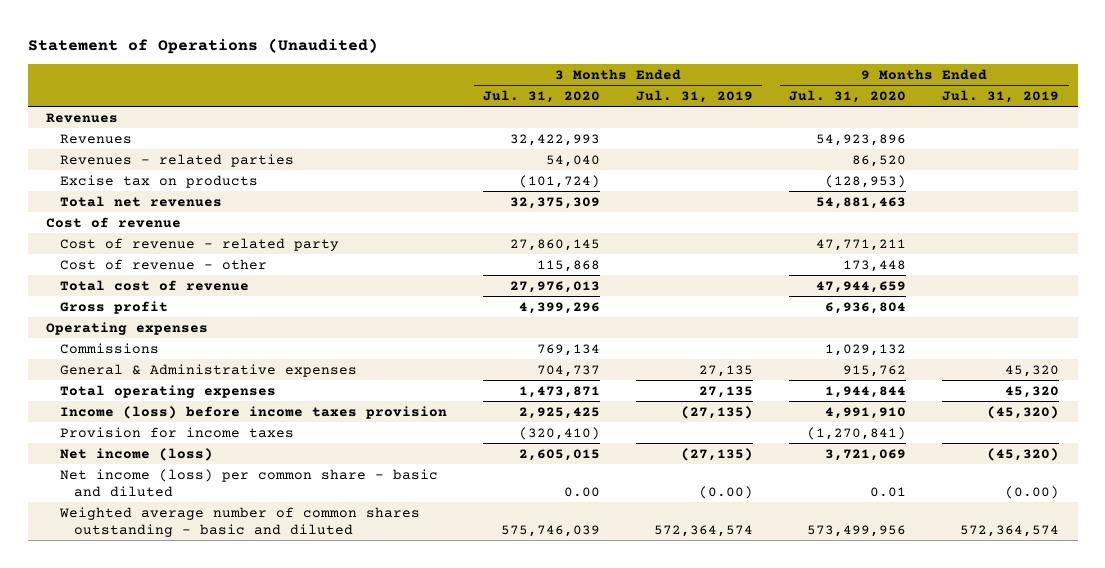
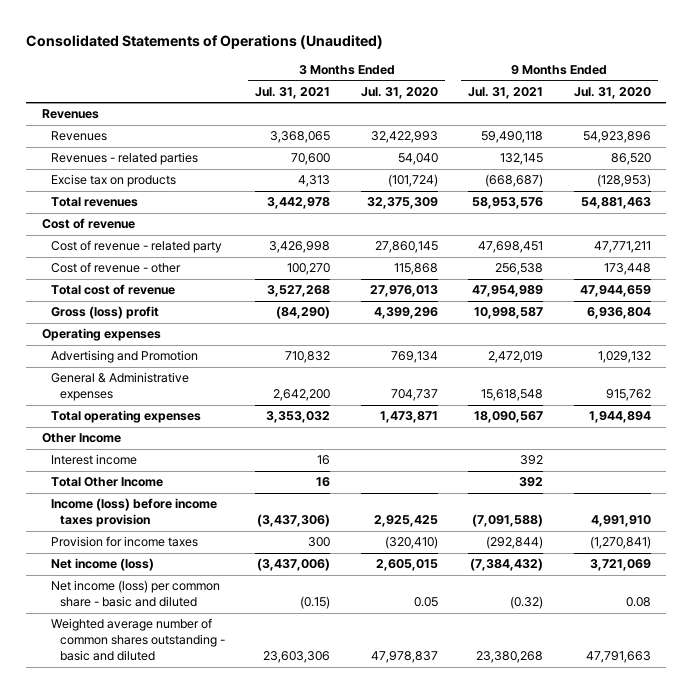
- Statement of Operations (Unaudited)
+ Consolidated Statements of Operations (Unaudited)
- | 3 Months Ended Jul. 31, 2020 | 3 Months Ended Jul. 31, 2019 | 9 Months Ended Jul. 31, 2020 | 9 Months Ended Jul. 31, 2019
+ | 3 Months Ended Jul. 31, 2021 | 3 Months Ended Jul. 31, 2020 | 9 Months Ended Jul. 31, 2021 | 9 Months Ended Jul. 31, 2020
- Total net revenues | 32,375,309 | | 54,881,463 |
+ Total revenues | 3,442,978 | 32,375,309 | 58,953,576 | 54,881,463
- Gross profit | 4,399,296 | | 6,936,804 |
+ Gross (loss) profit | (84,290) | 4,399,296 | 10,998,587 | 6,936,804
- Commissions | 769,134 | | 1,029,132 |
+ Advertising and Promotion | 710,832 | 769,134 | 2,472,019 | 1,029,132
- Total operating expenses | 1,473,871 | 27,135 | 1,944,844 | 45,320
+ Total operating expenses | 3,353,032 | 1,473,871 | 18,090,567 | 1,944,894
+ Other Income
+ Interest income | 16 | | 392 |
+ Total Other Income | 16 | | 392 |
- Net income (loss) per common share - basic and diluted | 0.00 | (0.00) | 0.01 | (0.00)
- Weighted average number of common shares outstanding - basic and diluted | 575,746,039 | 572,364,574 | 573,499,956 | 572,364,574
+ Net income (loss) per common share - basic and diluted | (0.15) | 0.05 | (0.32) | 0.08
+ Weighted average number of common shares outstanding - basic and diluted | 23,603,306 | 47,978,837 | 23,380,268 | 47,791,663

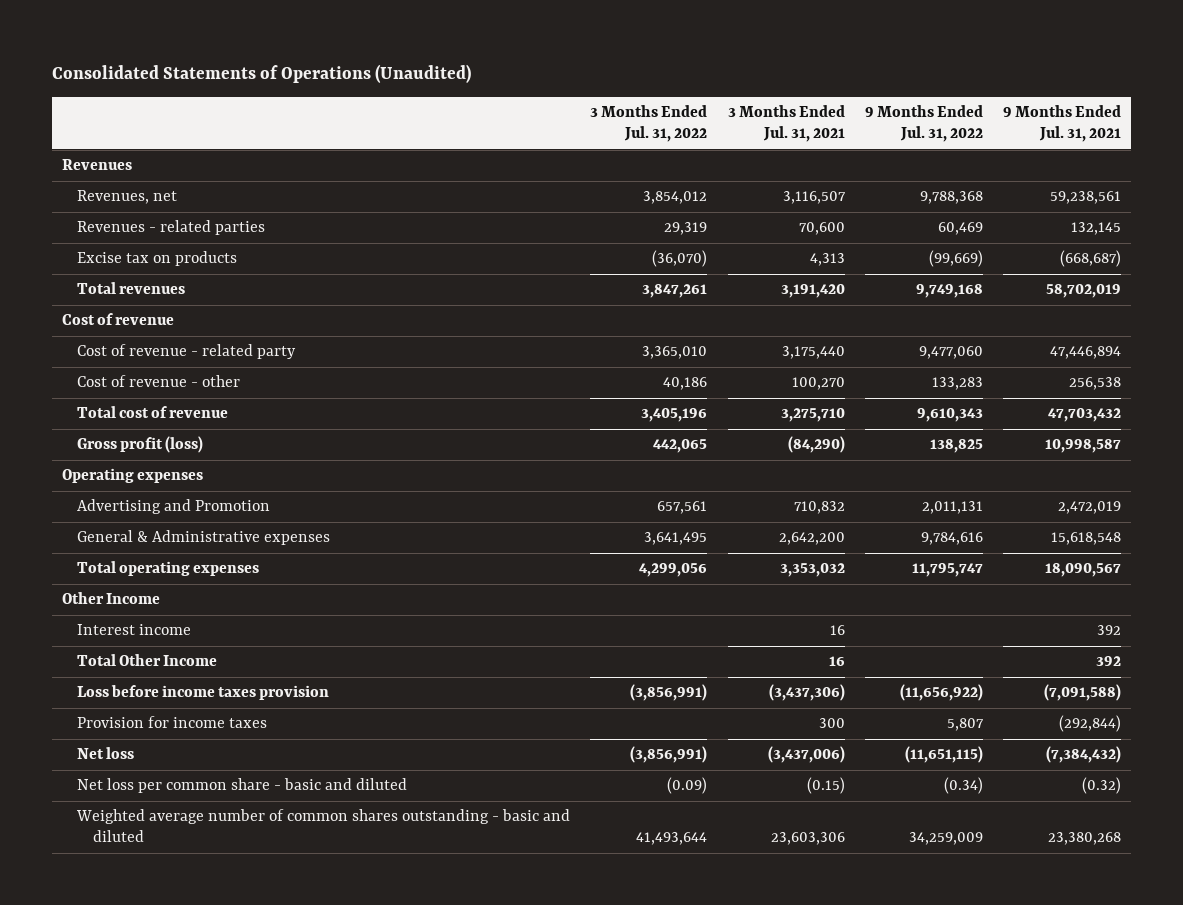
- | 3 Months Ended Jul. 31, 2021 | 3 Months Ended Jul. 31, 2020 | 9 Months Ended Jul. 31, 2021 | 9 Months Ended Jul. 31, 2020
+ | 3 Months Ended Jul. 31, 2022 | 3 Months Ended Jul. 31, 2021 | 9 Months Ended Jul. 31, 2022 | 9 Months Ended Jul. 31, 2021
- Revenues | 3,368,065 | 32,422,993 | 59,490,118 | 54,923,896
+ Revenues, net | 3,854,012 | 3,116,507 | 9,788,368 | 59,238,561
- Total revenues | 3,442,978 | 32,375,309 | 58,953,576 | 54,881,463
+ Total revenues | 3,847,261 | 3,191,420 | 9,749,168 | 58,702,019
- Cost of revenue - related party | 3,426,998 | 27,860,145 | 47,698,451 | 47,771,211
+ Cost of revenue - related party | 3,365,010 | 3,175,440 | 9,477,060 | 47,446,894
- Total cost of revenue | 3,527,268 | 27,976,013 | 47,954,989 | 47,944,659
- Gross (loss) profit | (84,290) | 4,399,296 | 10,998,587 | 6,936,804
+ Total cost of revenue | 3,405,196 | 3,275,710 | 9,610,343 | 47,703,432
+ Gross profit (loss) | 442,065 | (84,290) | 138,825 | 10,998,587
- Income (loss) before income taxes provision | (3,437,306) | 2,925,425 | (7,091,588) | 4,991,910
+ Loss before income taxes provision | (3,856,991) | (3,437,306) | (11,656,922) | (7,091,588)
- Net income (loss) | (3,437,006) | 2,605,015 | (7,384,432) | 3,721,069
- Net income (loss) per common share - basic and diluted | (0.15) | 0.05 | (0.32) | 0.08
+ Net loss | (3,856,991) | (3,437,006) | (11,651,115) | (7,384,432)
+ Net loss per common share - basic and diluted | (0.09) | (0.15) | (0.34) | (0.32)

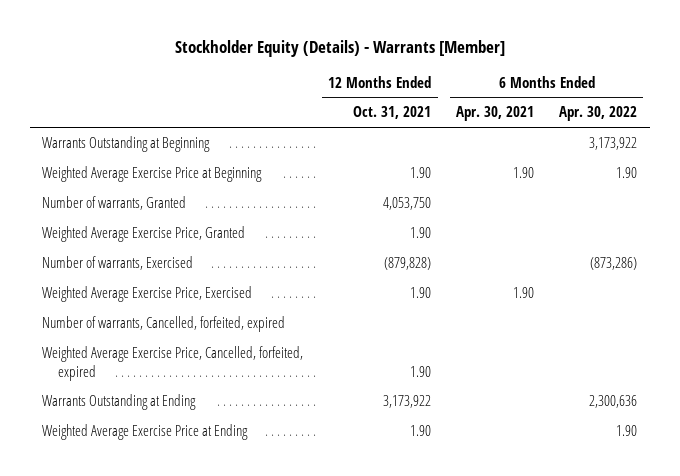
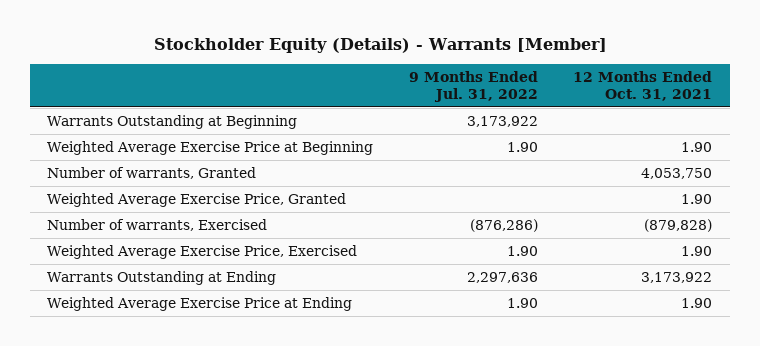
- | 12 Months Ended Oct. 31, 2021 | 6 Months Ended Apr. 30, 2021 | 6 Months Ended Apr. 30, 2022
+ | 9 Months Ended Jul. 31, 2022 | 12 Months Ended Oct. 31, 2021
- Number of warrants, Cancelled, forfeited, expired
- Weighted Average Exercise Price, Cancelled, forfeited, expired | 1.90 | |

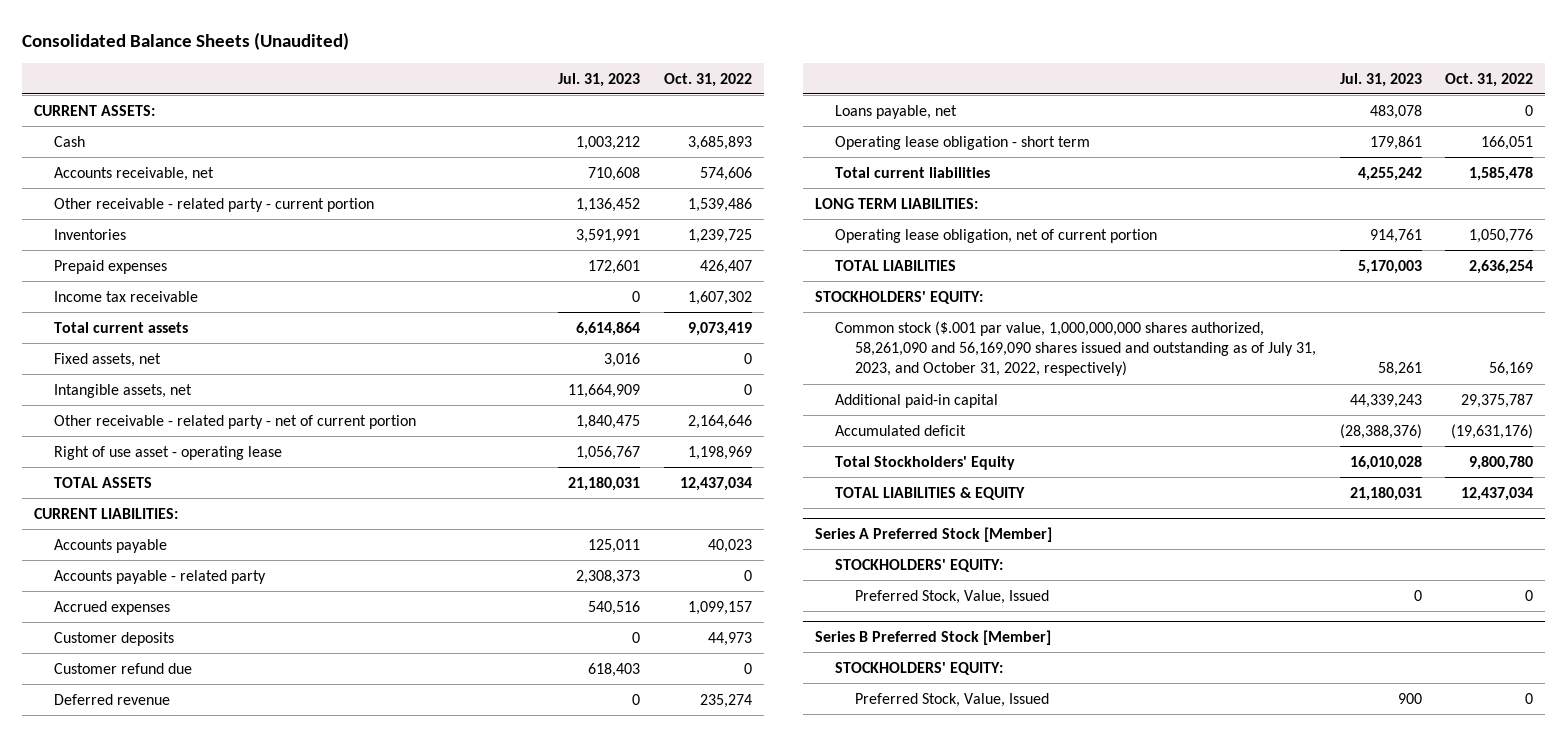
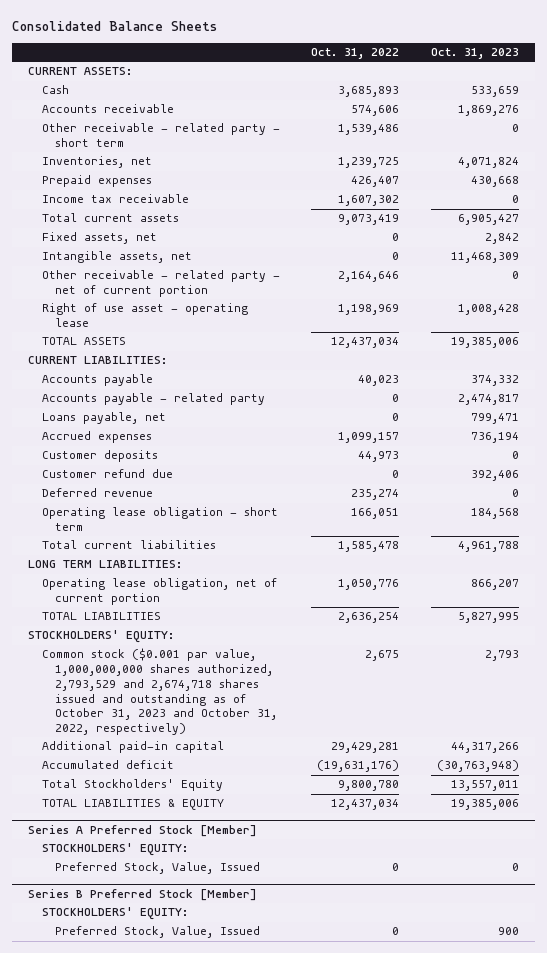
- Consolidated Balance Sheets (Unaudited)
+ Consolidated Balance Sheets
- | Jul. 31, 2023 | Oct. 31, 2022
+ | Oct. 31, 2022 | Oct. 31, 2023
- Accounts receivable, net | 710,608 | 574,606
- Other receivable - related party - current portion | 1,136,452 | 1,539,486
- Inventories | 3,591,991 | 1,239,725
+ Accounts receivable | 574,606 | 1,869,276
+ Other receivable - related party - short term | 1,539,486 | 0
+ Inventories, net | 1,239,725 | 4,071,824
moved up: Loans payable, net | 0 | 799,471
- Common stock ($.001 par value, 1,000,000,000 shares authorized, 58,261,090 and 56,169,090 shares issued and outstanding as of July 31, 2023, and October 31, 2022, respectively) | 58,261 | 56,169
- Additional paid-in capital | 44,339,243 | 29,375,787
+ Common stock ($0.001 par value, 1,000,000,000 shares authorized, 2,793,529 and 2,674,718 shares issued and outstanding as of October 31, 2023 and October 31, 2022, respectively) | 2,675 | 2,793
+ Additional paid-in capital | 29,429,281 | 44,317,266

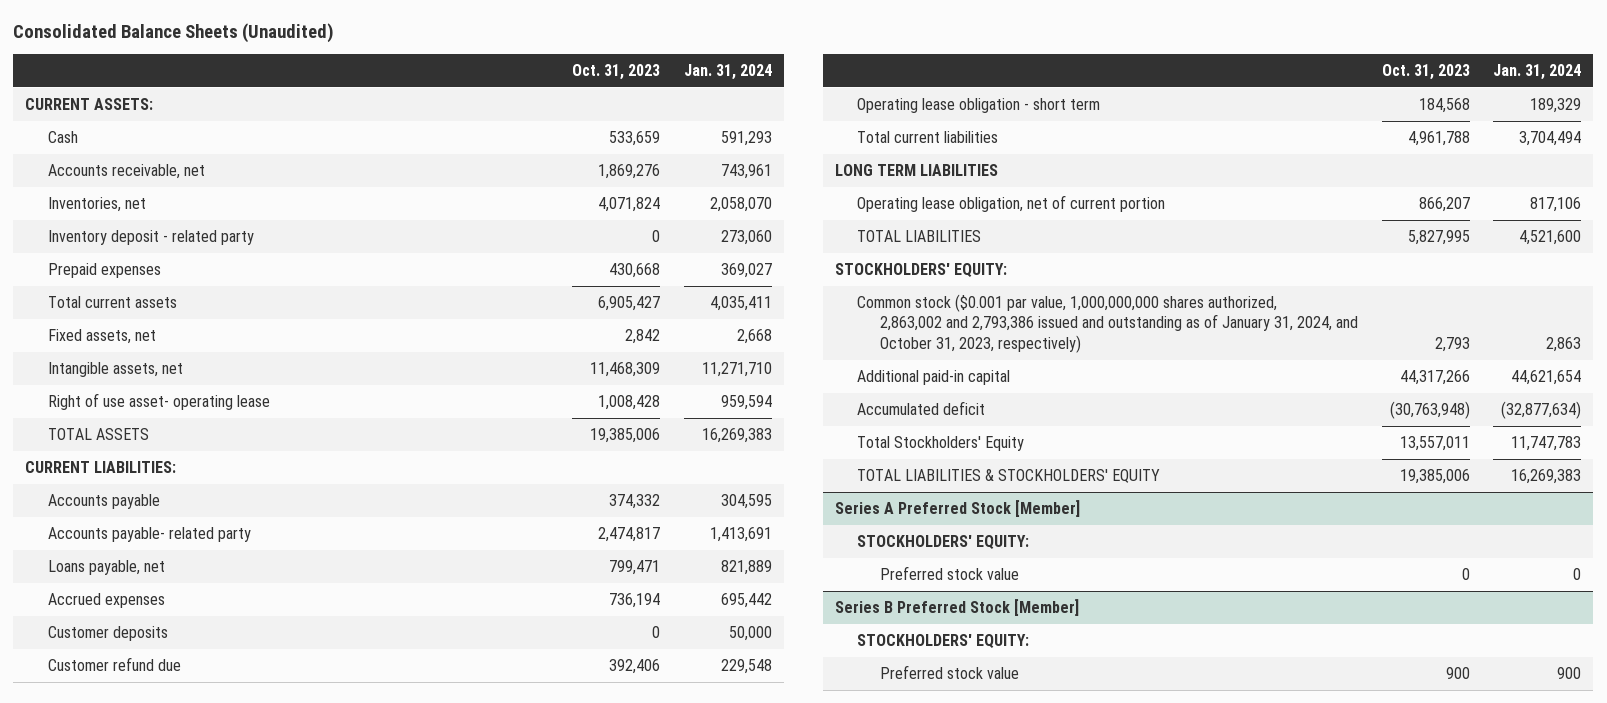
- Consolidated Balance Sheets
+ Consolidated Balance Sheets (Unaudited)
- | Oct. 31, 2022 | Oct. 31, 2023
+ | Oct. 31, 2023 | Jan. 31, 2024
- Accounts receivable | 574,606 | 1,869,276
- Other receivable - related party - short term | 1,539,486 | 0
+ Accounts receivable, net | 1,869,276 | 743,961
+ Inventory deposit - related party | 0 | 273,060
- Income tax receivable | 1,607,302 | 0
- Other receivable - related party - net of current portion | 2,164,646 | 0
- Right of use asset - operating lease | 1,198,969 | 1,008,428
+ Right of use asset- operating lease | 1,008,428 | 959,594
- Accounts payable - related party | 0 | 2,474,817
+ Accounts payable- related party | 2,474,817 | 1,413,691
- Deferred revenue | 235,274 | 0
- LONG TERM LIABILITIES:
+ LONG TERM LIABILITIES
- Common stock ($0.001 par value, 1,000,000,000 shares authorized, 2,793,529 and 2,674,718 shares issued and outstanding as of October 31, 2023 and October 31, 2022, respectively) | 2,675 | 2,793
+ Common stock ($0.001 par value, 1,000,000,000 shares authorized, 2,863,002 and 2,793,386 issued and outstanding as of January 31, 2024, and October 31, 2023, respectively) | 2,793 | 2,863
- TOTAL LIABILITIES & EQUITY | 12,437,034 | 19,385,006
+ TOTAL LIABILITIES & STOCKHOLDERS' EQUITY | 19,385,006 | 16,269,383
@ Series A Preferred Stock [Member]
- Preferred Stock, Value, Issued | 0 | 0
+ Preferred stock value | 0 | 0
@ Series B Preferred Stock [Member]
- Preferred Stock, Value, Issued | 0 | 900
+ Preferred stock value | 900 | 900

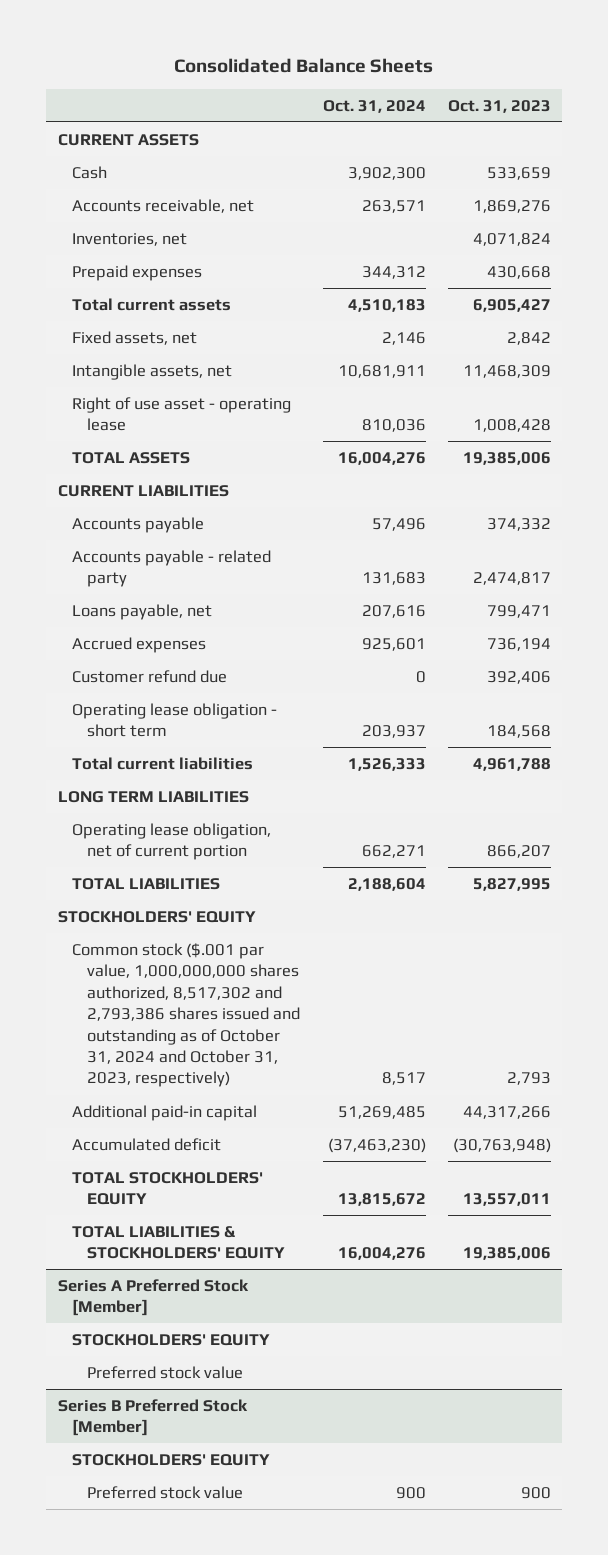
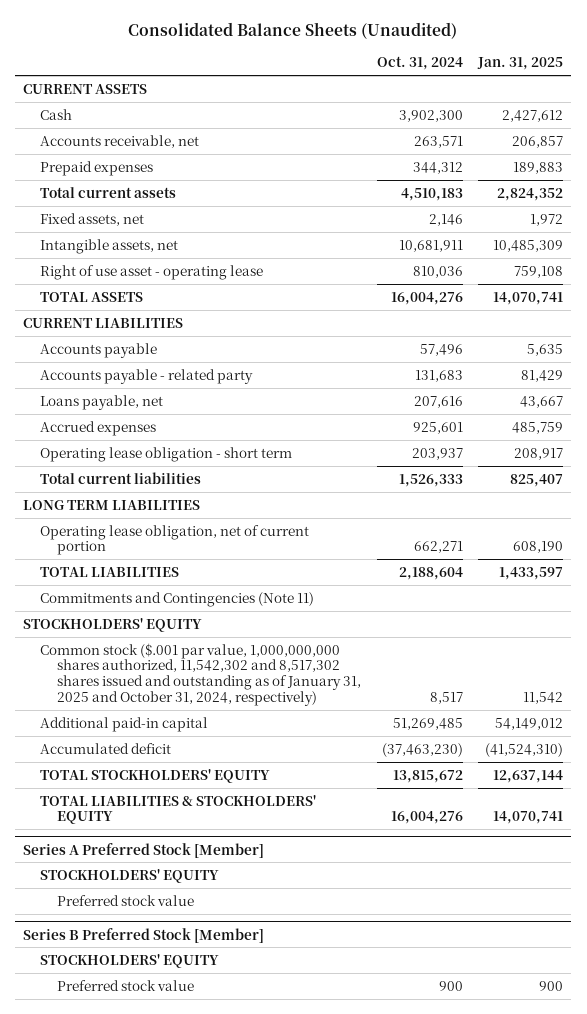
- Consolidated Balance Sheets
+ Consolidated Balance Sheets (Unaudited)
- | Oct. 31, 2024 | Oct. 31, 2023
+ | Oct. 31, 2024 | Jan. 31, 2025
- Inventories, net | | 4,071,824
- Customer refund due | 0 | 392,406
+ Commitments and Contingencies (Note 11)
- Common stock ($.001 par value, 1,000,000,000 shares authorized, 8,517,302 and 2,793,386 shares issued and outstanding as of October 31, 2024 and October 31, 2023, respectively) | 8,517 | 2,793
+ Common stock ($.001 par value, 1,000,000,000 shares authorized, 11,542,302 and 8,517,302 shares issued and outstanding as of January 31, 2025 and October 31, 2024, respectively) | 8,517 | 11,542

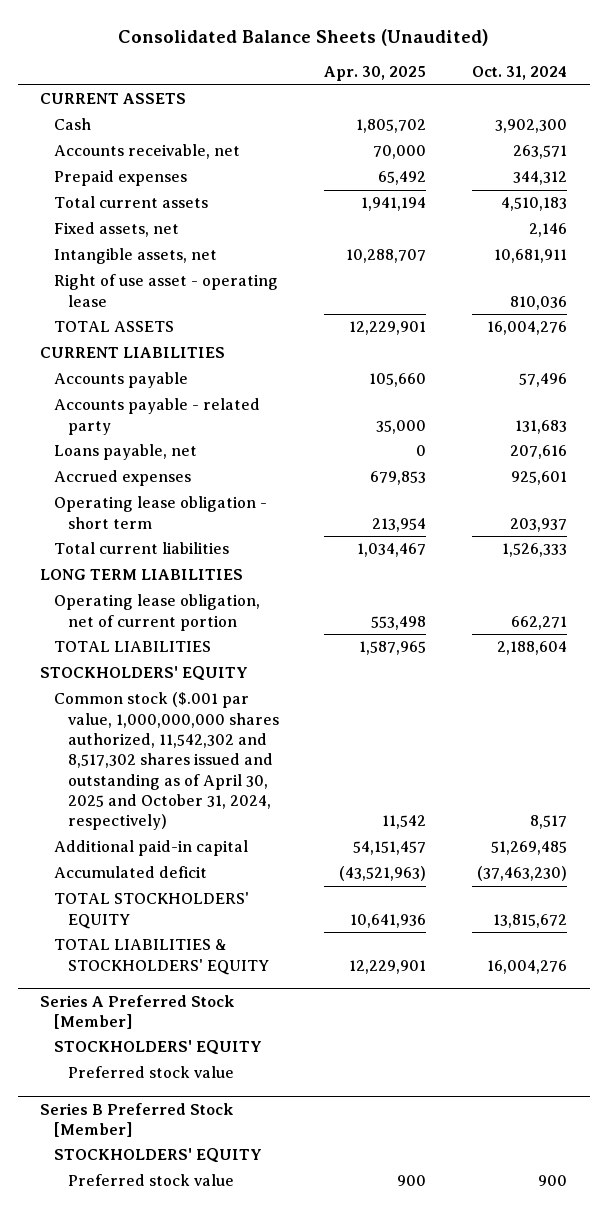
- | Oct. 31, 2024 | Jan. 31, 2025
+ | Apr. 30, 2025 | Oct. 31, 2024
- Commitments and Contingencies (Note 11)
- Common stock ($.001 par value, 1,000,000,000 shares authorized, 11,542,302 and 8,517,302 shares issued and outstanding as of January 31, 2025 and October 31, 2024, respectively) | 8,517 | 11,542
+ Common stock ($.001 par value, 1,000,000,000 shares authorized, 11,542,302 and 8,517,302 shares issued and outstanding as of April 30, 2025 and October 31, 2024, respectively) | 11,542 | 8,517

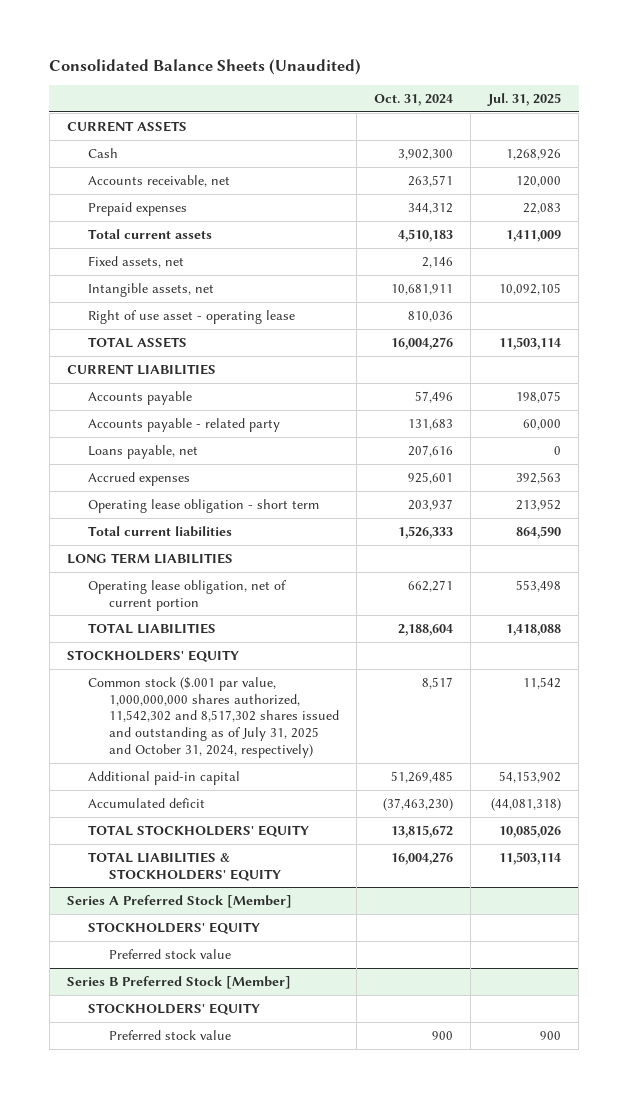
- | Apr. 30, 2025 | Oct. 31, 2024
+ | Oct. 31, 2024 | Jul. 31, 2025
- Common stock ($.001 par value, 1,000,000,000 shares authorized, 11,542,302 and 8,517,302 shares issued and outstanding as of April 30, 2025 and October 31, 2024, respectively) | 11,542 | 8,517
+ Common stock ($.001 par value, 1,000,000,000 shares authorized, 11,542,302 and 8,517,302 shares issued and outstanding as of July 31, 2025 and October 31, 2024, respectively) | 8,517 | 11,542

